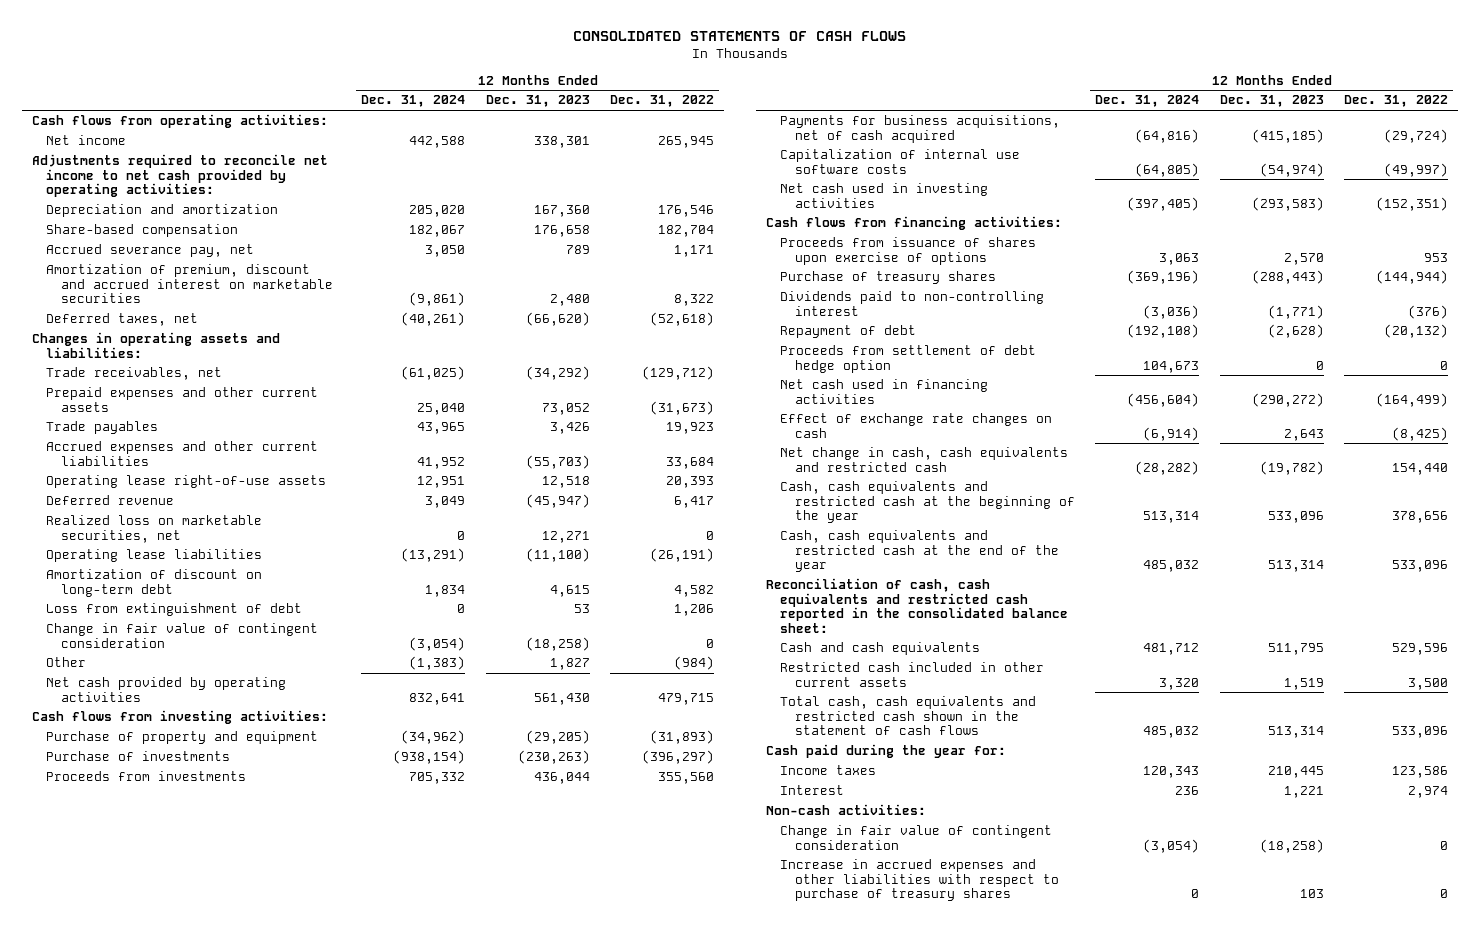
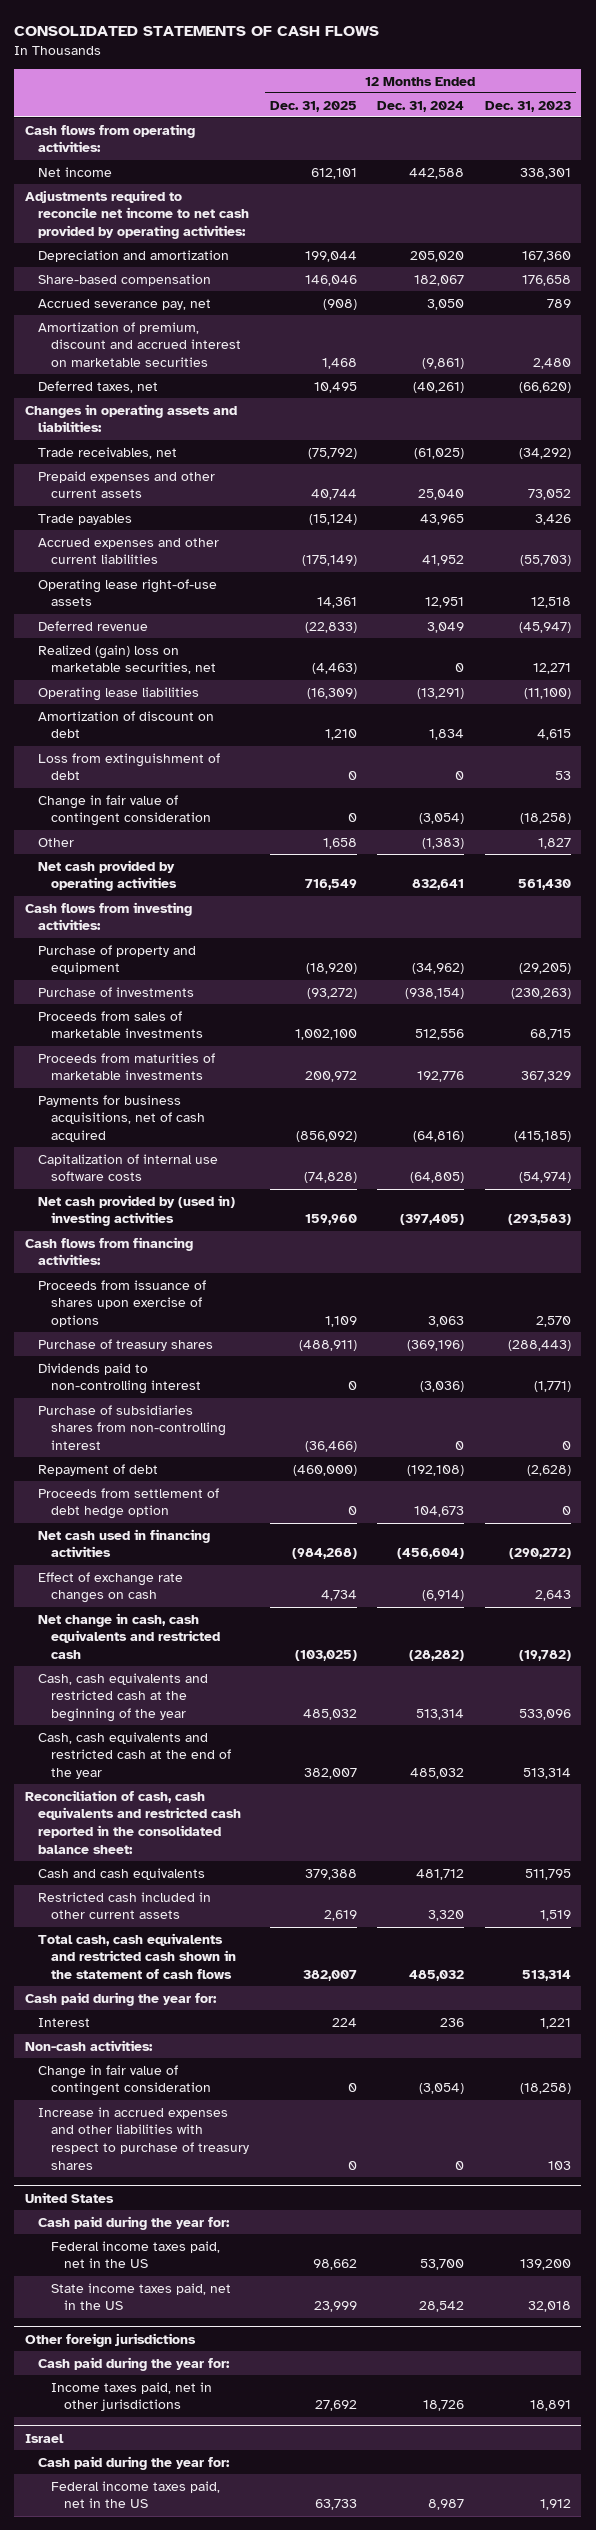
- | 12 Months Ended Dec. 31, 2024 | 12 Months Ended Dec. 31, 2023 | 12 Months Ended Dec. 31, 2022
+ | 12 Months Ended Dec. 31, 2025 | 12 Months Ended Dec. 31, 2024 | 12 Months Ended Dec. 31, 2023
- Realized loss on marketable securities, net | 0 | 12,271 | 0
+ Realized (gain) loss on marketable securities, net | (4,463) | 0 | 12,271
- Amortization of discount on long-term debt | 1,834 | 4,615 | 4,582
+ Amortization of discount on debt | 1,210 | 1,834 | 4,615
- Proceeds from investments | 705,332 | 436,044 | 355,560
+ Proceeds from sales of marketable investments | 1,002,100 | 512,556 | 68,715
+ Proceeds from maturities of marketable investments | 200,972 | 192,776 | 367,329
- Net cash used in investing activities | (397,405) | (293,583) | (152,351)
+ Net cash provided by (used in) investing activities | 159,960 | (397,405) | (293,583)
+ Purchase of subsidiaries shares from non-controlling interest | (36,466) | 0 | 0
- Income taxes | 120,343 | 210,445 | 123,586
+ United States
+ Cash paid during the year for:
+ Federal income taxes paid, net in the US | 98,662 | 53,700 | 139,200
+ State income taxes paid, net in the US | 23,999 | 28,542 | 32,018
+ Other foreign jurisdictions
+ Cash paid during the year for:
+ Income taxes paid, net in other jurisdictions | 27,692 | 18,726 | 18,891
+ Israel
+ Cash paid during the year for:
+ Federal income taxes paid, net in the US | 63,733 | 8,987 | 1,912

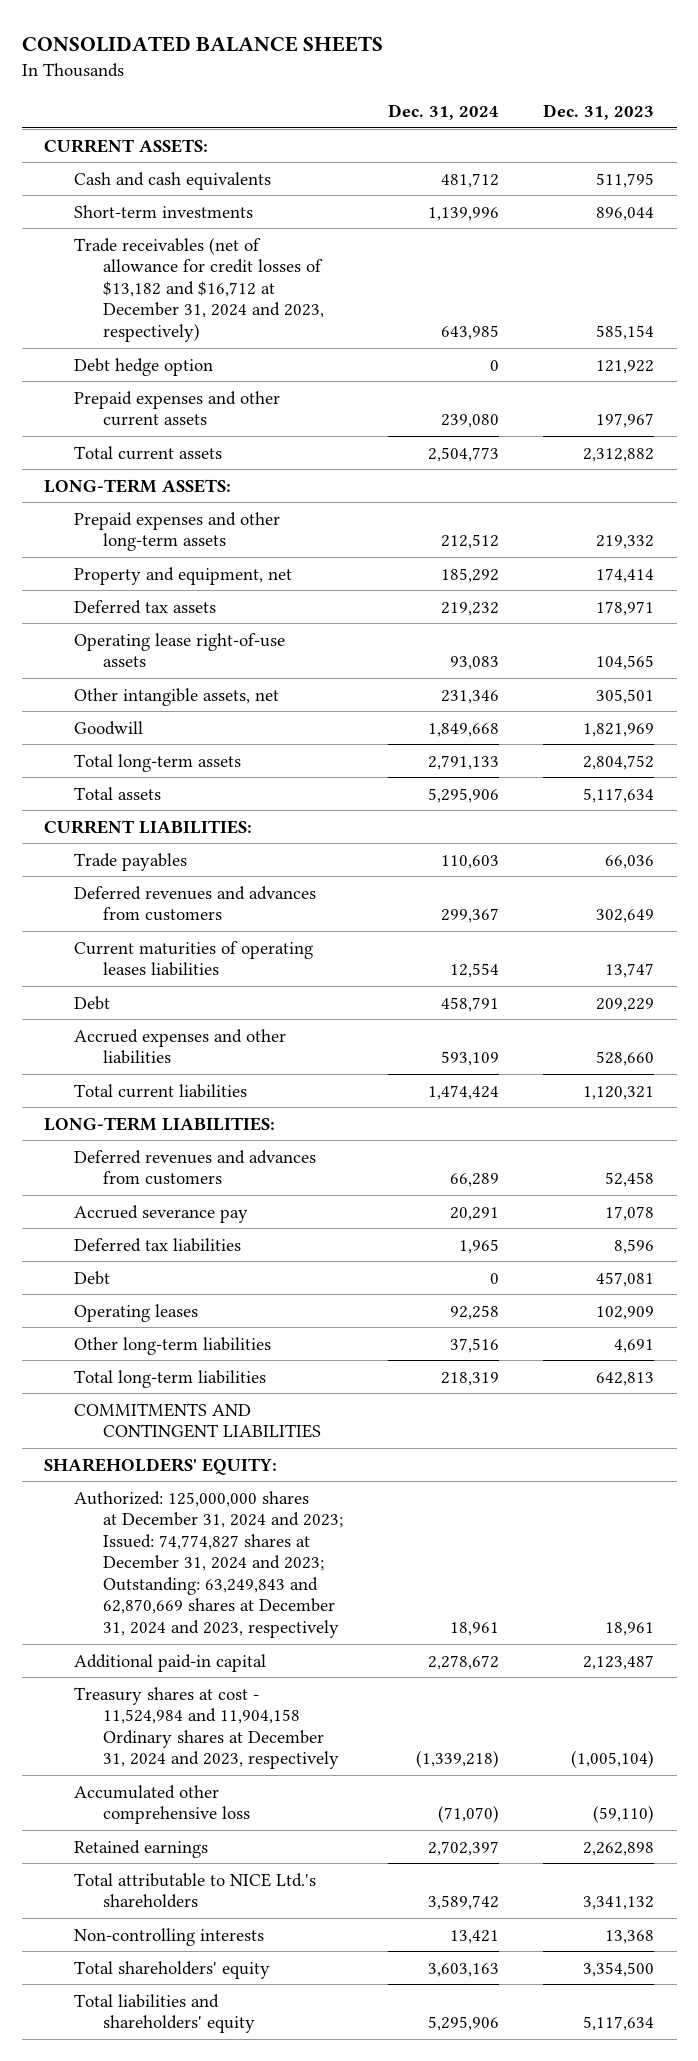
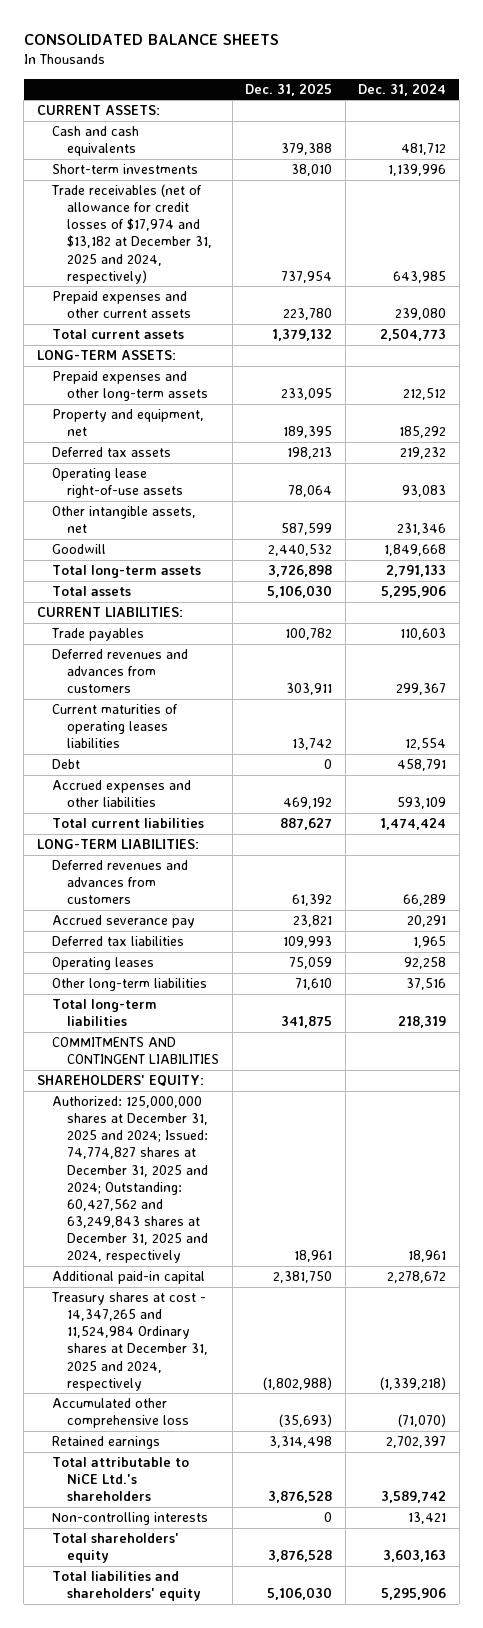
- | Dec. 31, 2024 | Dec. 31, 2023
+ | Dec. 31, 2025 | Dec. 31, 2024
- Trade receivables (net of allowance for credit losses of $13,182 and $16,712 at December 31, 2024 and 2023, respectively) | 643,985 | 585,154
- Debt hedge option | 0 | 121,922
+ Trade receivables (net of allowance for credit losses of $17,974 and $13,182 at December 31, 2025 and 2024, respectively) | 737,954 | 643,985
- Debt | 0 | 457,081
- Authorized: 125,000,000 shares at December 31, 2024 and 2023; Issued: 74,774,827 shares at December 31, 2024 and 2023; Outstanding: 63,249,843 and 62,870,669 shares at December 31, 2024 and 2023, respectively | 18,961 | 18,961
+ Authorized: 125,000,000 shares at December 31, 2025 and 2024; Issued: 74,774,827 shares at December 31, 2025 and 2024; Outstanding: 60,427,562 and 63,249,843 shares at December 31, 2025 and 2024, respectively | 18,961 | 18,961
- Treasury shares at cost - 11,524,984 and 11,904,158 Ordinary shares at December 31, 2024 and 2023, respectively | (1,339,218) | (1,005,104)
+ Treasury shares at cost - 14,347,265 and 11,524,984 Ordinary shares at December 31, 2025 and 2024, respectively | (1,802,988) | (1,339,218)
- Total attributable to NICE Ltd.'s shareholders | 3,589,742 | 3,341,132
+ Total attributable to NiCE Ltd.'s shareholders | 3,876,528 | 3,589,742

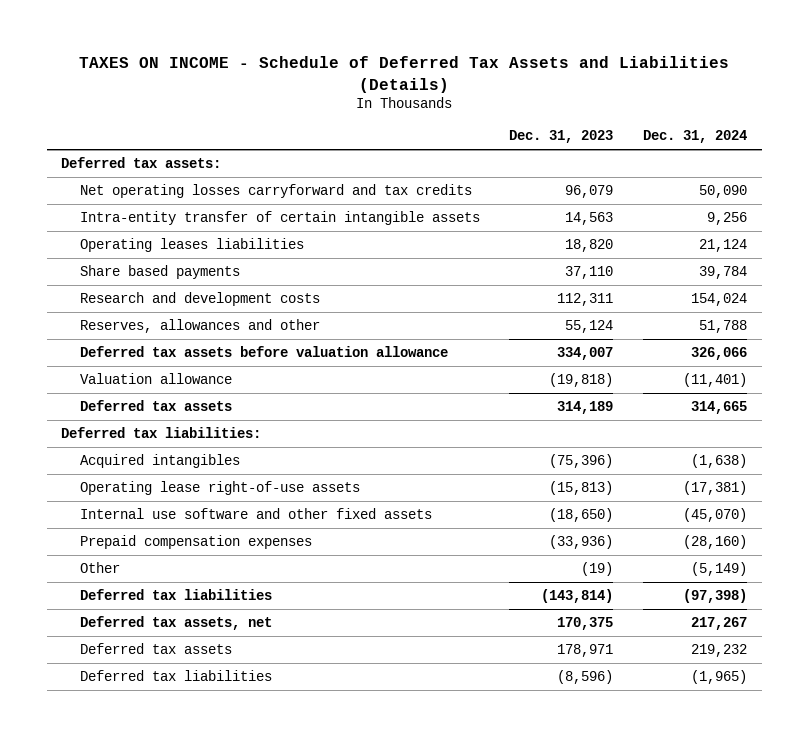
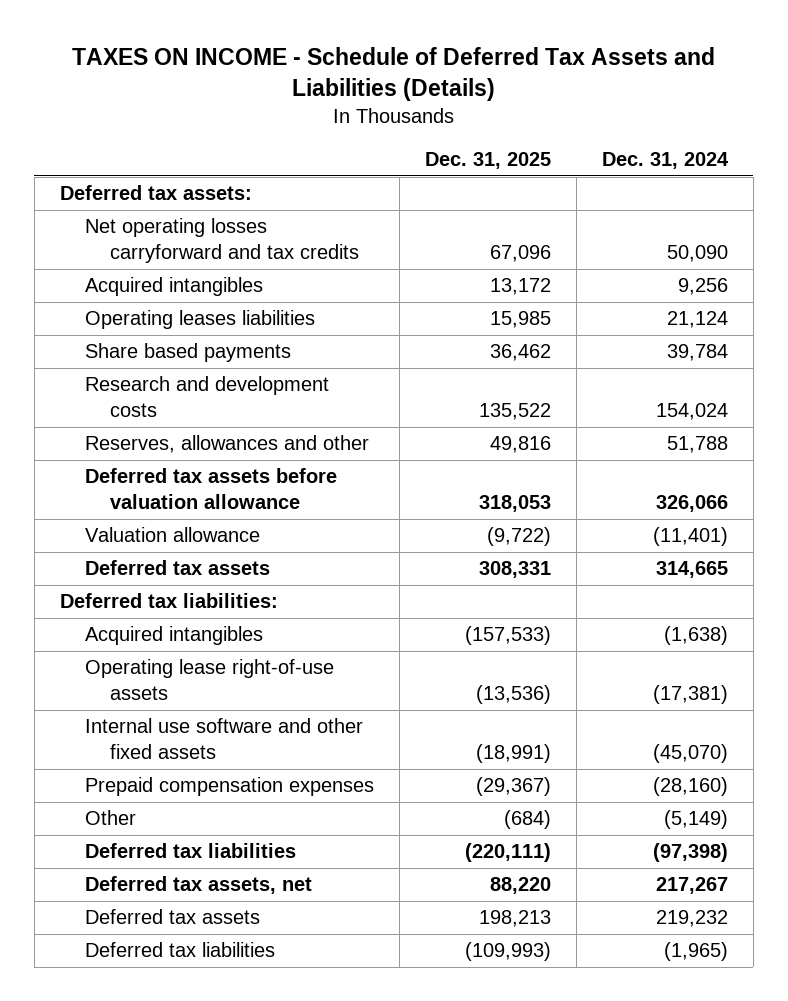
- | Dec. 31, 2023 | Dec. 31, 2024
+ | Dec. 31, 2025 | Dec. 31, 2024
- Intra-entity transfer of certain intangible assets | 14,563 | 9,256
+ Acquired intangibles | 13,172 | 9,256

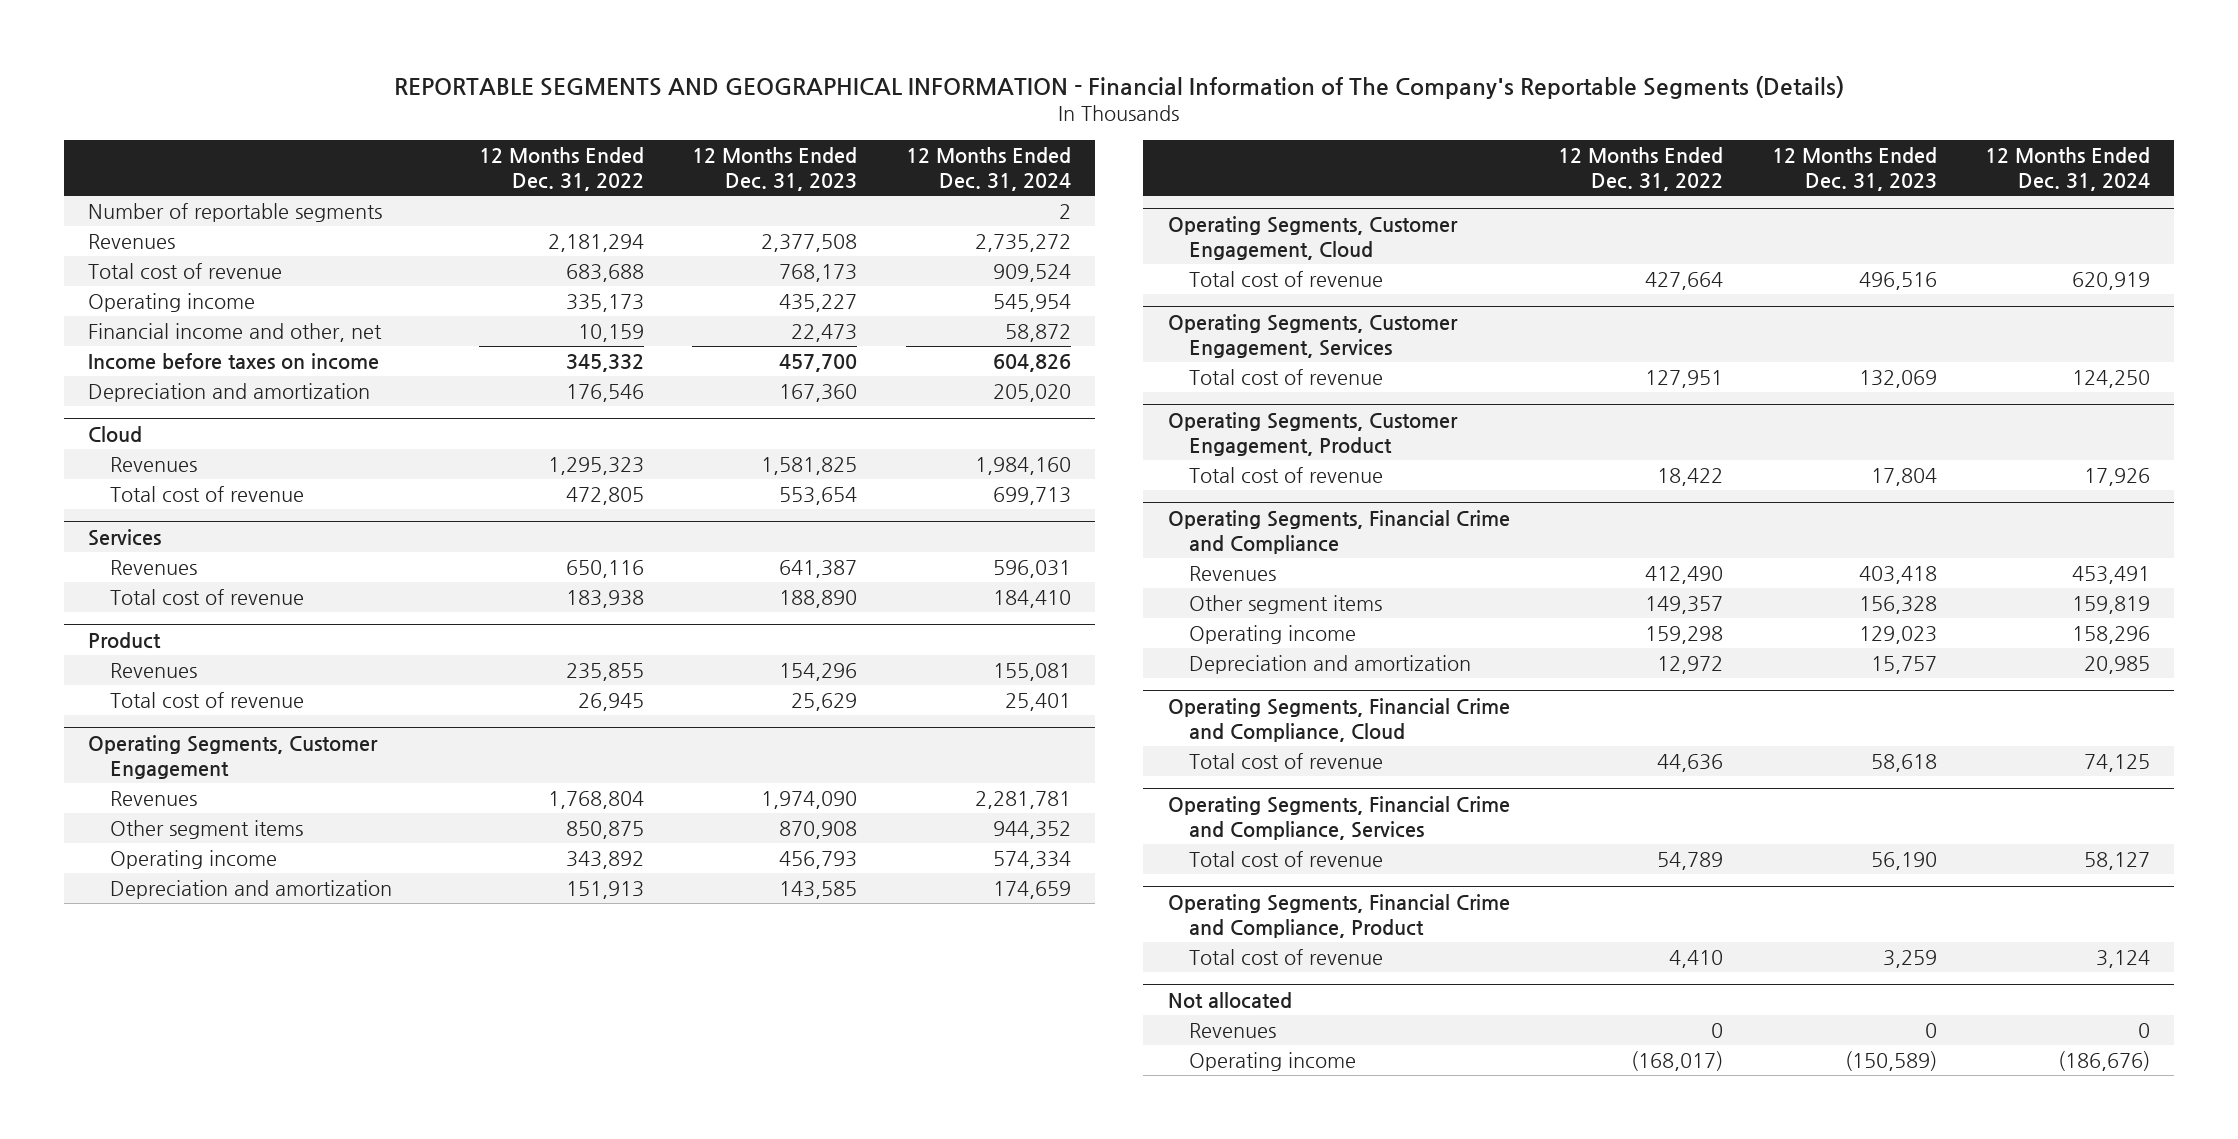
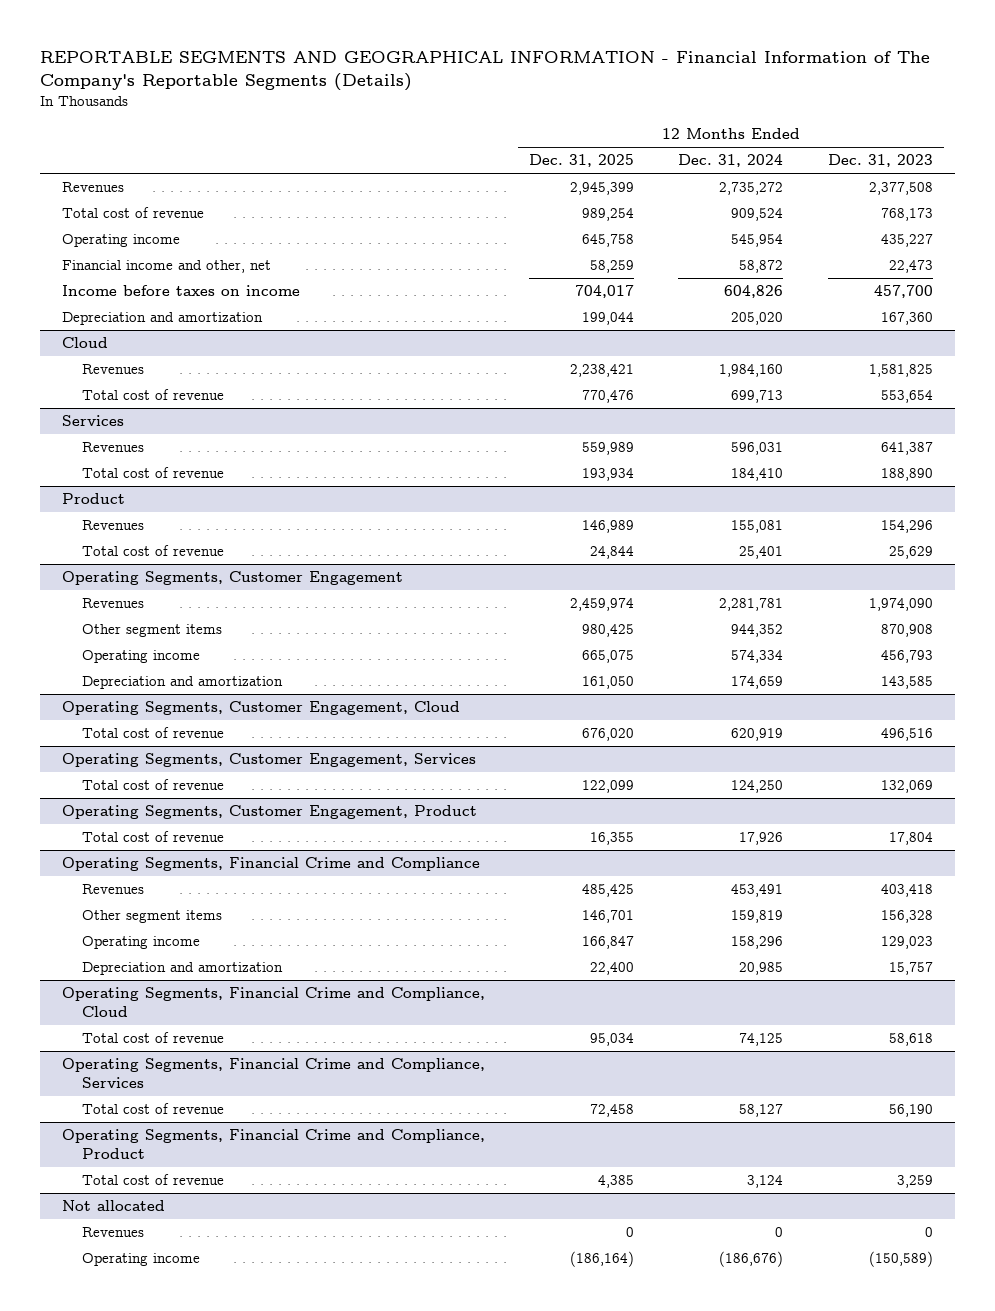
- | 12 Months Ended Dec. 31, 2022 | 12 Months Ended Dec. 31, 2023 | 12 Months Ended Dec. 31, 2024
+ | 12 Months Ended Dec. 31, 2025 | 12 Months Ended Dec. 31, 2024 | 12 Months Ended Dec. 31, 2023
- Number of reportable segments | | | 2

